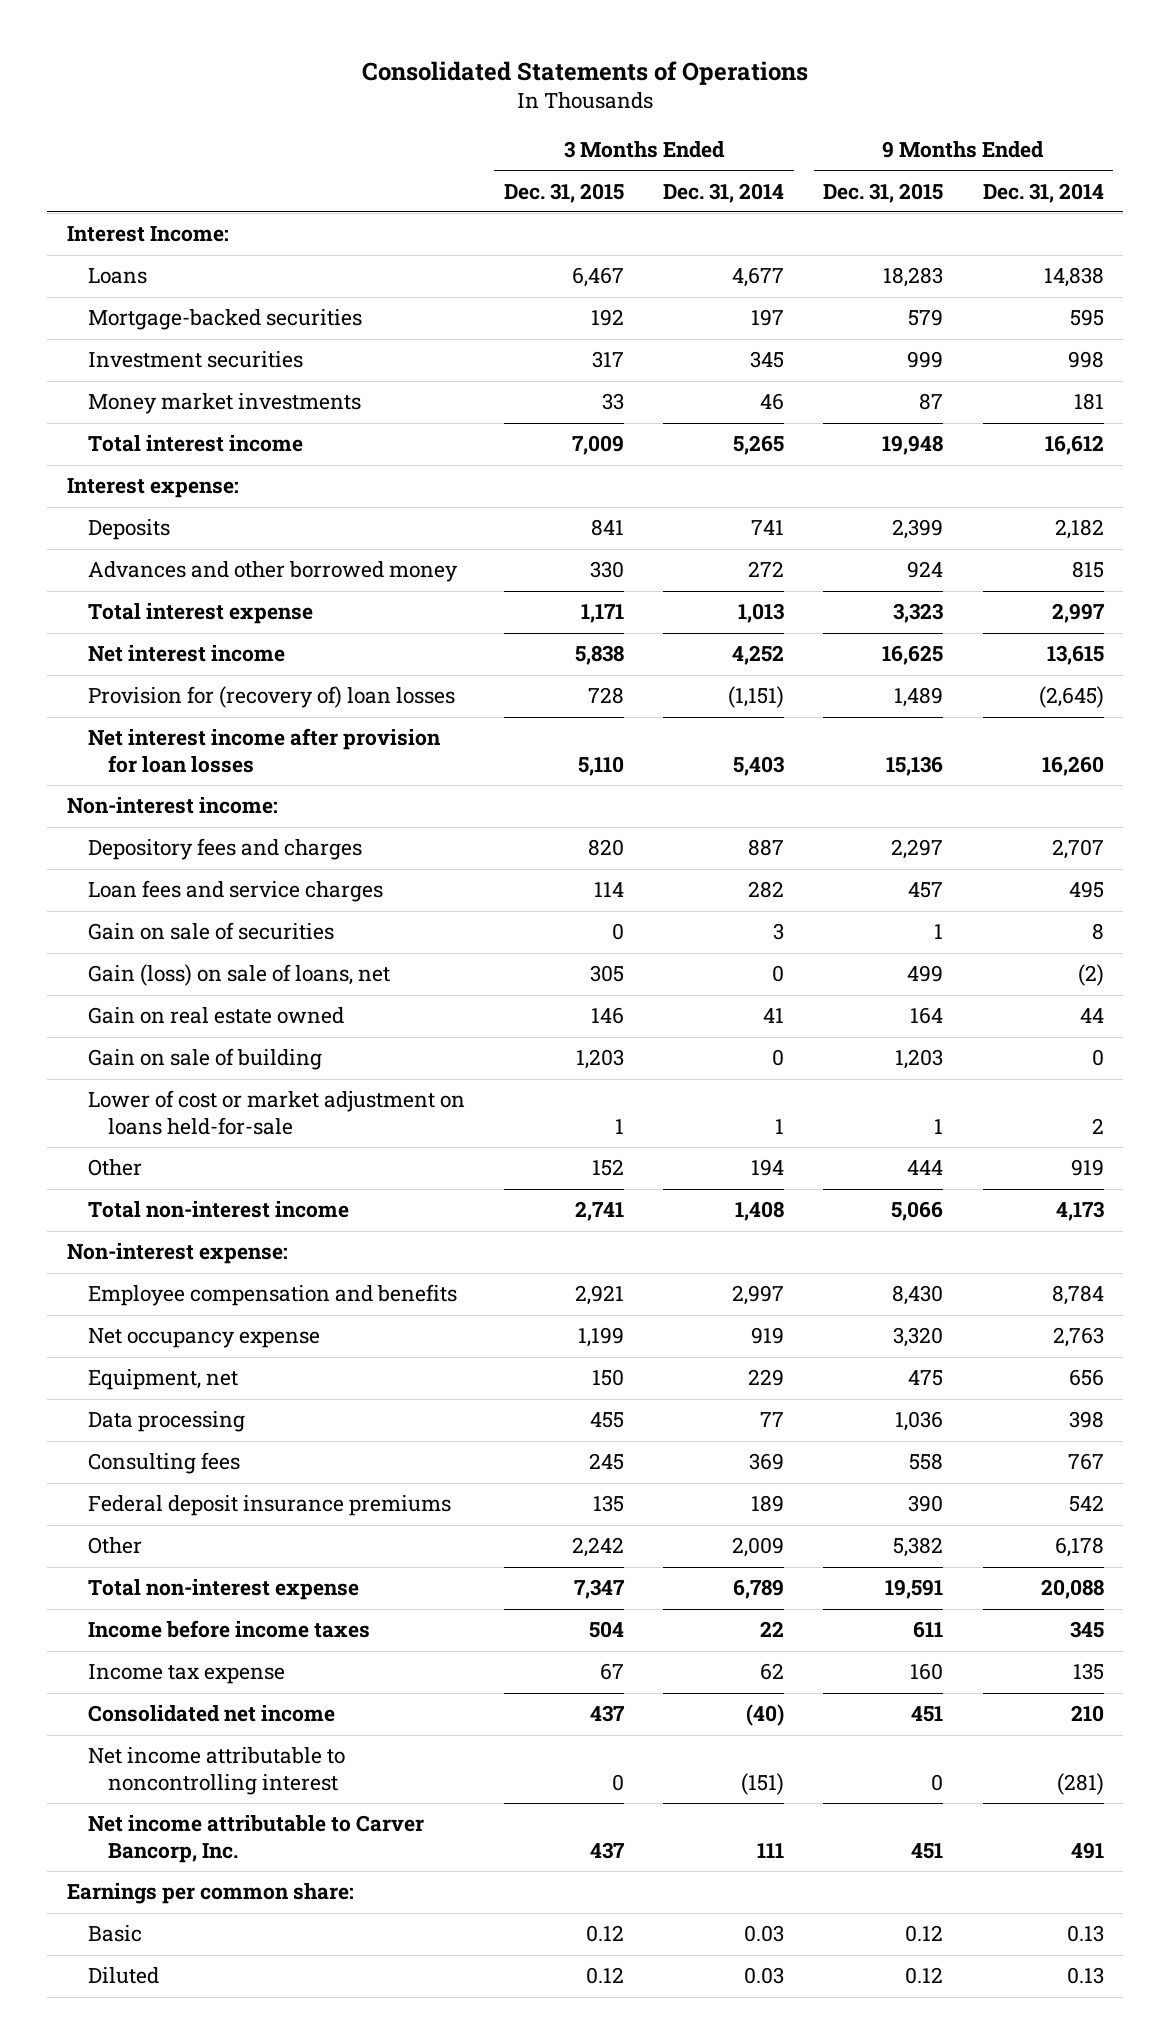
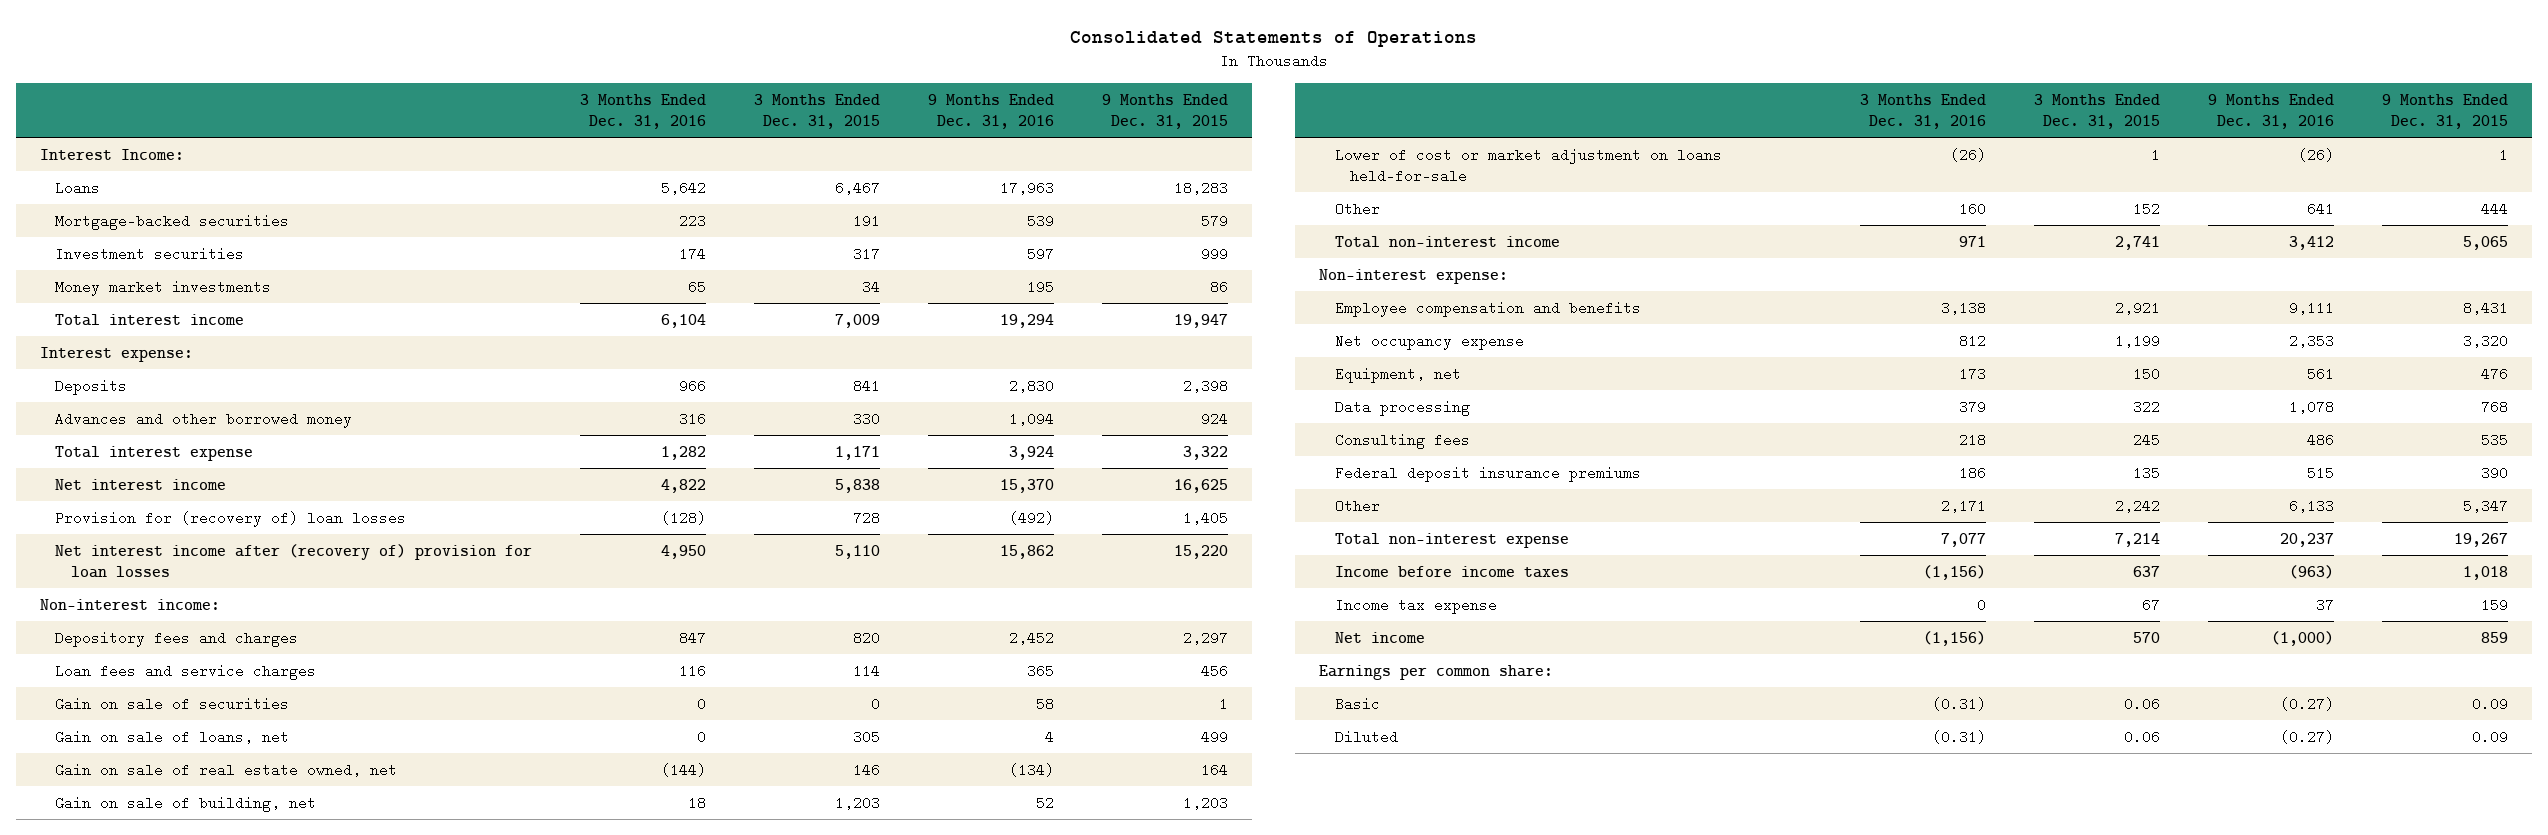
- | 3 Months Ended Dec. 31, 2015 | 3 Months Ended Dec. 31, 2014 | 9 Months Ended Dec. 31, 2015 | 9 Months Ended Dec. 31, 2014
+ | 3 Months Ended Dec. 31, 2016 | 3 Months Ended Dec. 31, 2015 | 9 Months Ended Dec. 31, 2016 | 9 Months Ended Dec. 31, 2015
- Mortgage-backed securities | 192 | 197 | 579 | 595
+ Mortgage-backed securities | 223 | 191 | 539 | 579
- Money market investments | 33 | 46 | 87 | 181
- Total interest income | 7,009 | 5,265 | 19,948 | 16,612
+ Money market investments | 65 | 34 | 195 | 86
+ Total interest income | 6,104 | 7,009 | 19,294 | 19,947
- Deposits | 841 | 741 | 2,399 | 2,182
+ Deposits | 966 | 841 | 2,830 | 2,398
- Total interest expense | 1,171 | 1,013 | 3,323 | 2,997
+ Total interest expense | 1,282 | 1,171 | 3,924 | 3,322
- Provision for (recovery of) loan losses | 728 | (1,151) | 1,489 | (2,645)
- Net interest income after provision for loan losses | 5,110 | 5,403 | 15,136 | 16,260
+ Provision for (recovery of) loan losses | (128) | 728 | (492) | 1,405
+ Net interest income after (recovery of) provision for loan losses | 4,950 | 5,110 | 15,862 | 15,220
- Loan fees and service charges | 114 | 282 | 457 | 495
+ Loan fees and service charges | 116 | 114 | 365 | 456
- Gain (loss) on sale of loans, net | 305 | 0 | 499 | (2)
- Gain on real estate owned | 146 | 41 | 164 | 44
- Gain on sale of building | 1,203 | 0 | 1,203 | 0
+ Gain on sale of loans, net | 0 | 305 | 4 | 499
+ Gain on sale of real estate owned, net | (144) | 146 | (134) | 164
+ Gain on sale of building, net | 18 | 1,203 | 52 | 1,203
- Total non-interest income | 2,741 | 1,408 | 5,066 | 4,173
+ Total non-interest income | 971 | 2,741 | 3,412 | 5,065
- Employee compensation and benefits | 2,921 | 2,997 | 8,430 | 8,784
+ Employee compensation and benefits | 3,138 | 2,921 | 9,111 | 8,431
- Equipment, net | 150 | 229 | 475 | 656
- Data processing | 455 | 77 | 1,036 | 398
- Consulting fees | 245 | 369 | 558 | 767
+ Equipment, net | 173 | 150 | 561 | 476
+ Data processing | 379 | 322 | 1,078 | 768
+ Consulting fees | 218 | 245 | 486 | 535
- Other | 2,242 | 2,009 | 5,382 | 6,178
- Total non-interest expense | 7,347 | 6,789 | 19,591 | 20,088
- Income before income taxes | 504 | 22 | 611 | 345
- Income tax expense | 67 | 62 | 160 | 135
- Consolidated net income | 437 | (40) | 451 | 210
- Net income attributable to noncontrolling interest | 0 | (151) | 0 | (281)
- Net income attributable to Carver Bancorp, Inc. | 437 | 111 | 451 | 491
+ Other | 2,171 | 2,242 | 6,133 | 5,347
+ Total non-interest expense | 7,077 | 7,214 | 20,237 | 19,267
+ Income before income taxes | (1,156) | 637 | (963) | 1,018
+ Income tax expense | 0 | 67 | 37 | 159
+ Net income | (1,156) | 570 | (1,000) | 859
- Basic | 0.12 | 0.03 | 0.12 | 0.13
- Diluted | 0.12 | 0.03 | 0.12 | 0.13
+ Basic | (0.31) | 0.06 | (0.27) | 0.09
+ Diluted | (0.31) | 0.06 | (0.27) | 0.09

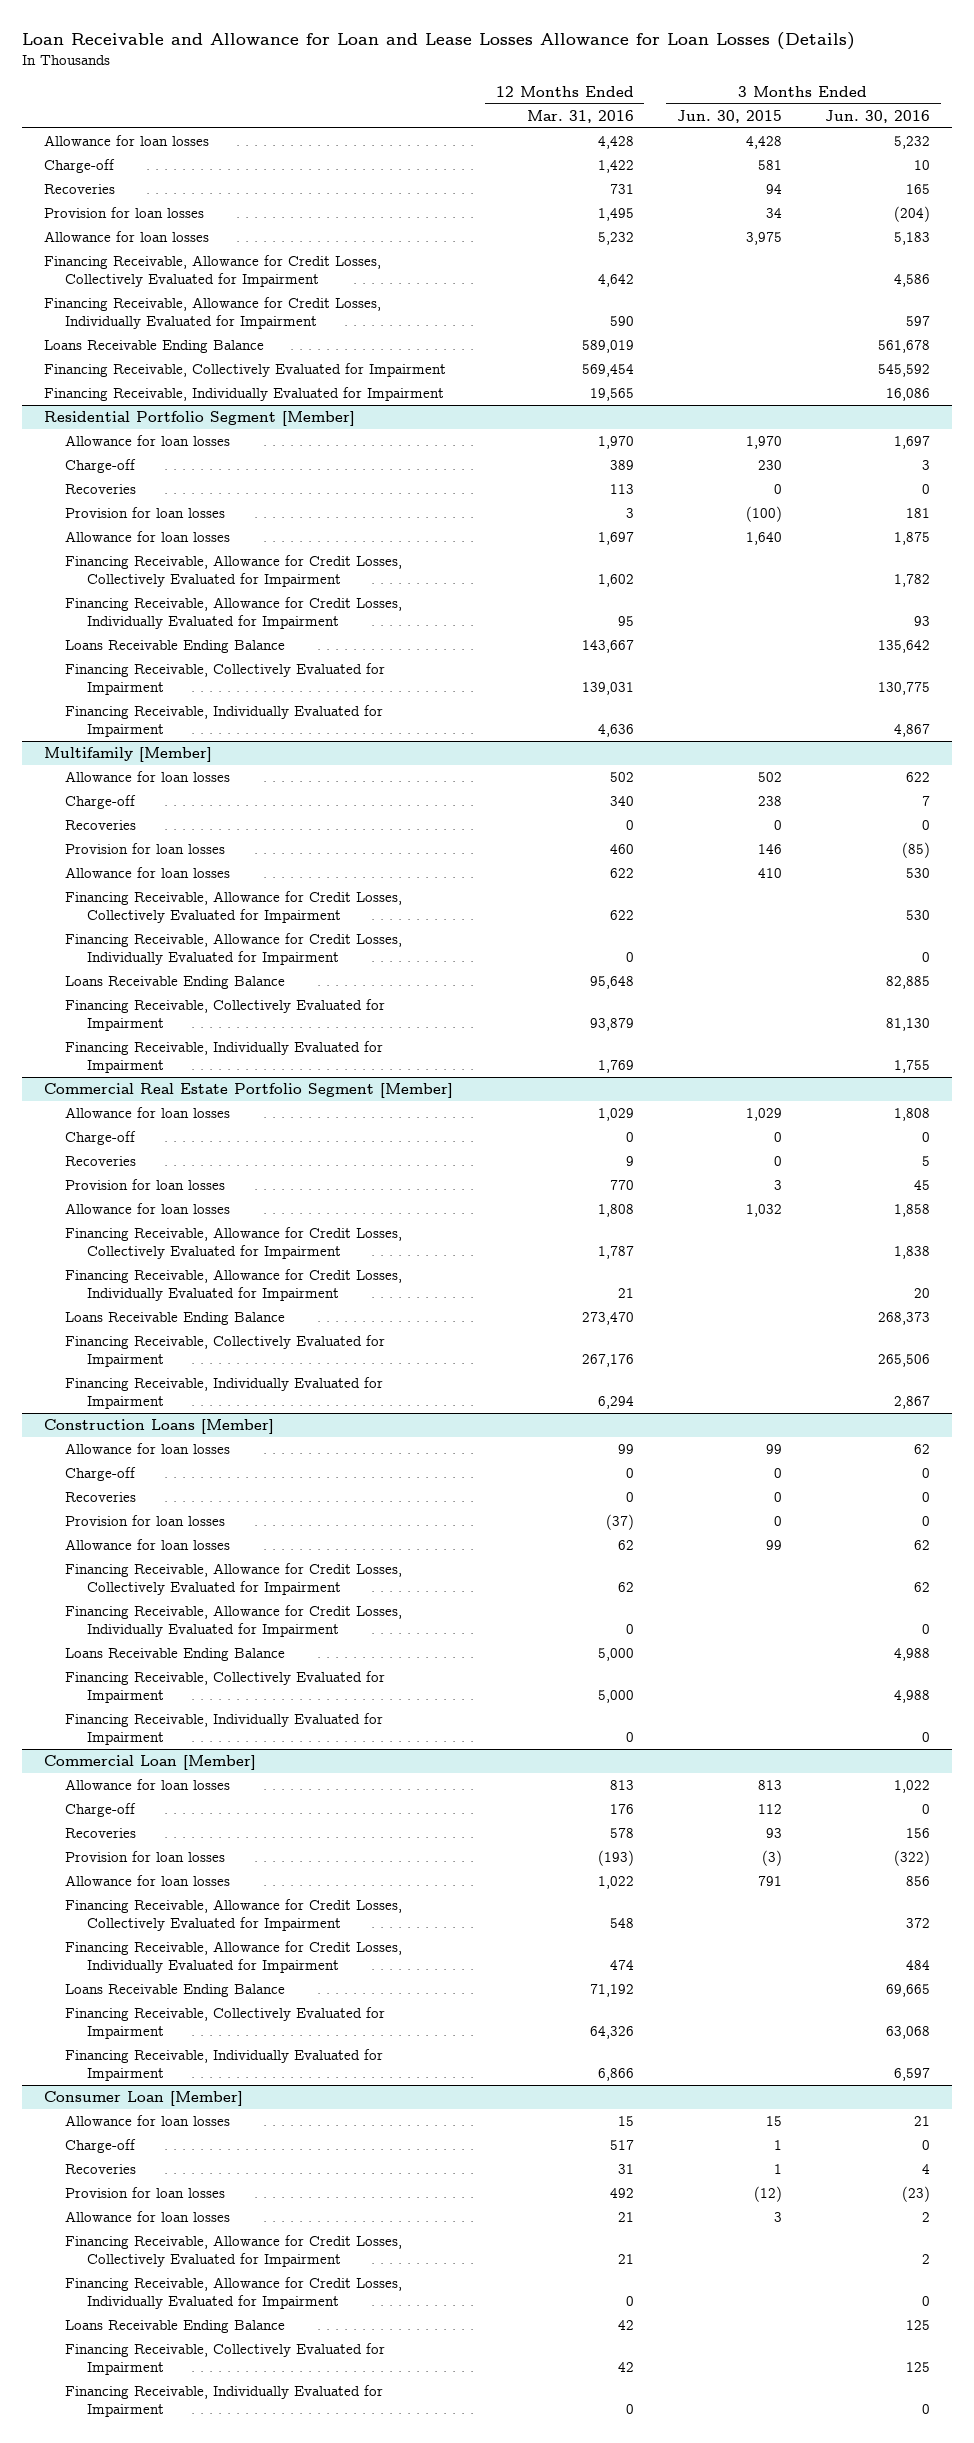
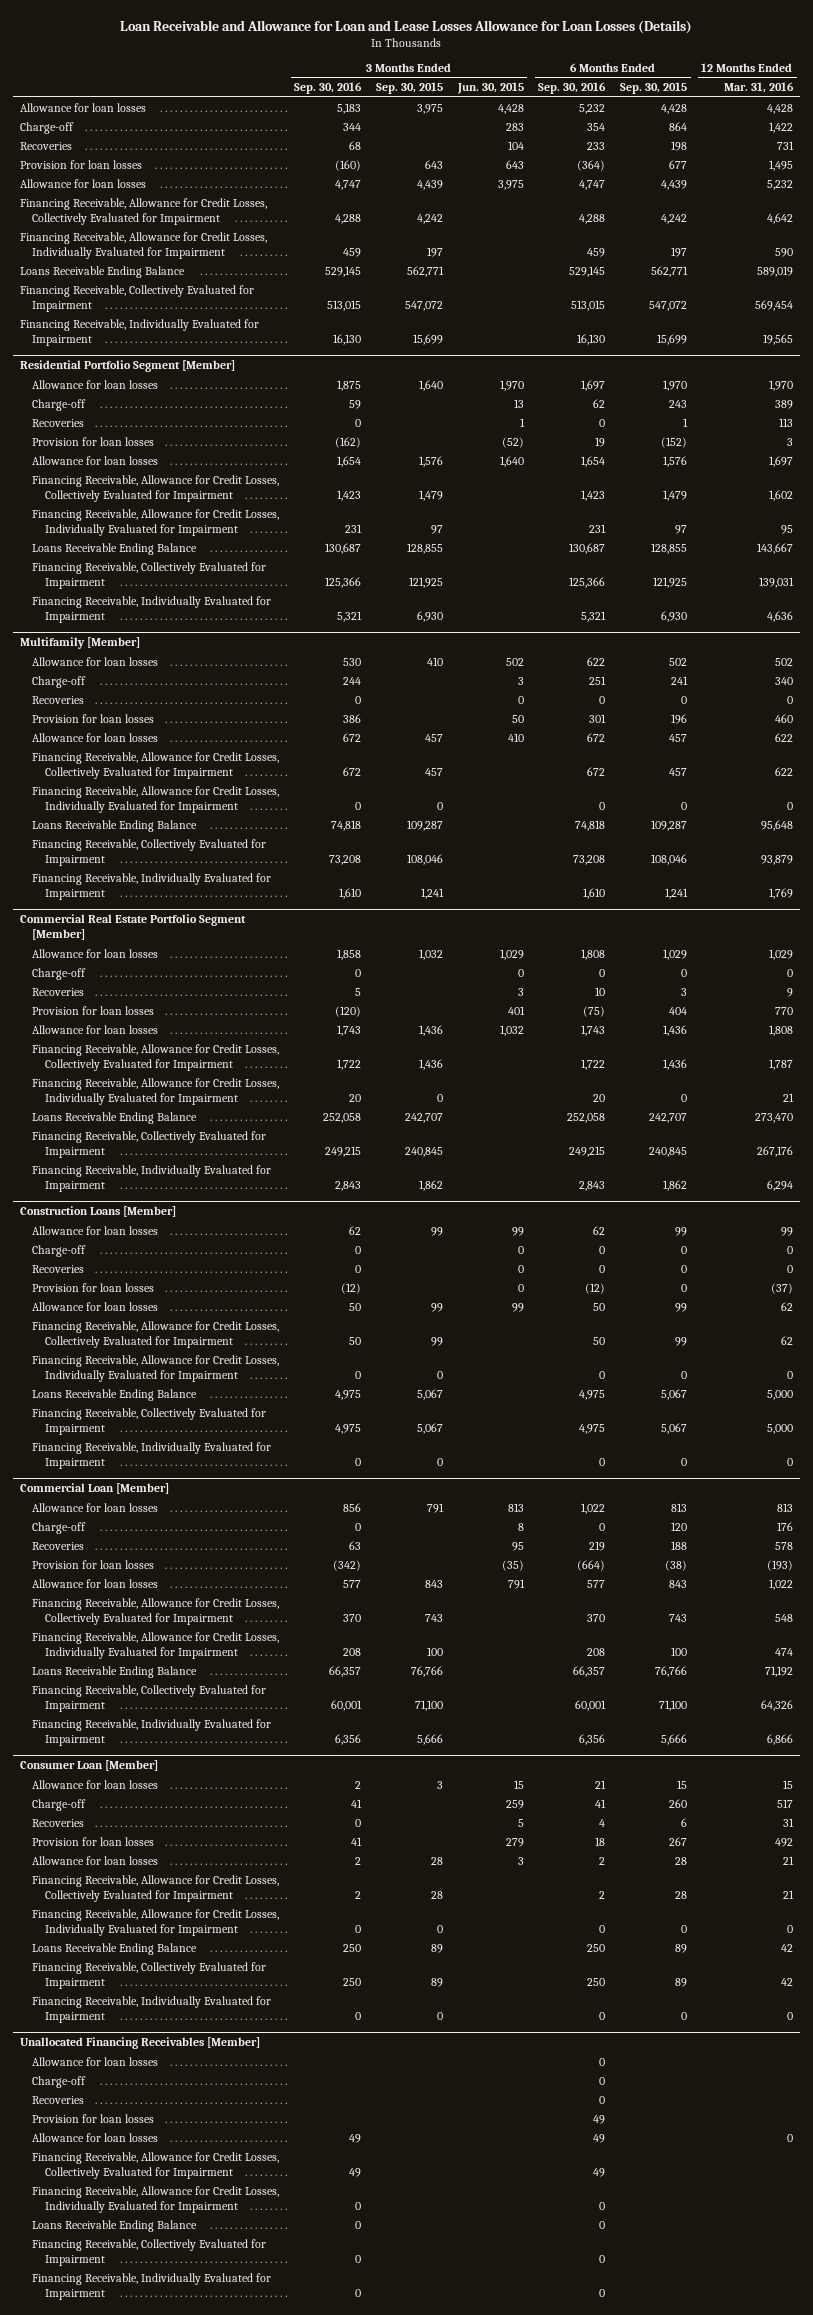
- | 12 Months Ended Mar. 31, 2016 | 3 Months Ended Jun. 30, 2015 | 3 Months Ended Jun. 30, 2016
+ | 3 Months Ended Sep. 30, 2016 | 3 Months Ended Sep. 30, 2015 | 3 Months Ended Jun. 30, 2015 | 6 Months Ended Sep. 30, 2016 | 6 Months Ended Sep. 30, 2015 | 12 Months Ended Mar. 31, 2016
- Charge-off | 1,422 | 581 | 10
- Recoveries | 731 | 94 | 165
- Provision for loan losses | 1,495 | 34 | (204)
+ Charge-off | 344 | | 283 | 354 | 864 | 1,422
+ Recoveries | 68 | | 104 | 233 | 198 | 731
+ Provision for loan losses | (160) | 643 | 643 | (364) | 677 | 1,495
@ Residential Portfolio Segment [Member]
- Charge-off | 389 | 230 | 3
- Recoveries | 113 | 0 | 0
- Provision for loan losses | 3 | (100) | 181
+ Charge-off | 59 | | 13 | 62 | 243 | 389
+ Recoveries | 0 | | 1 | 0 | 1 | 113
+ Provision for loan losses | (162) | | (52) | 19 | (152) | 3
@ Multifamily [Member]
- Charge-off | 340 | 238 | 7
+ Charge-off | 244 | | 3 | 251 | 241 | 340
- Provision for loan losses | 460 | 146 | (85)
+ Provision for loan losses | 386 | | 50 | 301 | 196 | 460
@ Commercial Real Estate Portfolio Segment [Member]
- Recoveries | 9 | 0 | 5
- Provision for loan losses | 770 | 3 | 45
+ Recoveries | 5 | | 3 | 10 | 3 | 9
+ Provision for loan losses | (120) | | 401 | (75) | 404 | 770
@ Commercial Loan [Member]
- Charge-off | 176 | 112 | 0
- Recoveries | 578 | 93 | 156
- Provision for loan losses | (193) | (3) | (322)
+ Charge-off | 0 | | 8 | 0 | 120 | 176
+ Recoveries | 63 | | 95 | 219 | 188 | 578
+ Provision for loan losses | (342) | | (35) | (664) | (38) | (193)
@ Consumer Loan [Member]
- Charge-off | 517 | 1 | 0
- Recoveries | 31 | 1 | 4
- Provision for loan losses | 492 | (12) | (23)
+ Charge-off | 41 | | 259 | 41 | 260 | 517
+ Recoveries | 0 | | 5 | 4 | 6 | 31
+ Provision for loan losses | 41 | | 279 | 18 | 267 | 492
+ Unallocated Financing Receivables [Member]
+ Allowance for loan losses | | | | 0 | |
+ Charge-off | | | | 0 | |
+ Recoveries | | | | 0 | |
+ Provision for loan losses | | | | 49 | |
+ Allowance for loan losses | 49 | | | 49 | | 0
+ Financing Receivable, Allowance for Credit Losses, Collectively Evaluated for Impairment | 49 | | | 49 | |
+ Financing Receivable, Allowance for Credit Losses, Individually Evaluated for Impairment | 0 | | | 0 | |
+ Loans Receivable Ending Balance | 0 | | | 0 | |
+ Financing Receivable, Collectively Evaluated for Impairment | 0 | | | 0 | |
+ Financing Receivable, Individually Evaluated for Impairment | 0 | | | 0 | |

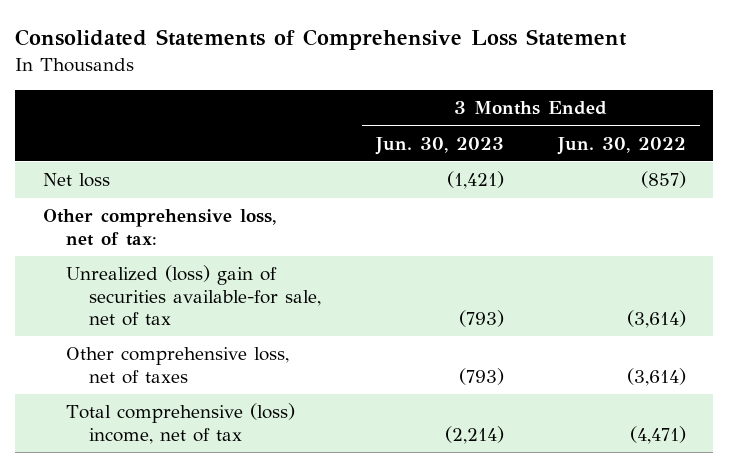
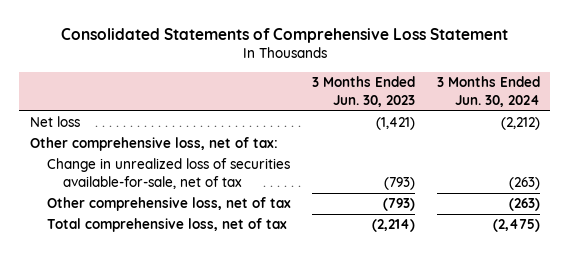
- | 3 Months Ended Jun. 30, 2023 | 3 Months Ended Jun. 30, 2022
+ | 3 Months Ended Jun. 30, 2023 | 3 Months Ended Jun. 30, 2024
- Unrealized (loss) gain of securities available-for sale, net of tax | (793) | (3,614)
- Other comprehensive loss, net of taxes | (793) | (3,614)
- Total comprehensive (loss) income, net of tax | (2,214) | (4,471)
+ Change in unrealized loss of securities available-for-sale, net of tax | (793) | (263)
+ Other comprehensive loss, net of tax | (793) | (263)
+ Total comprehensive loss, net of tax | (2,214) | (2,475)

